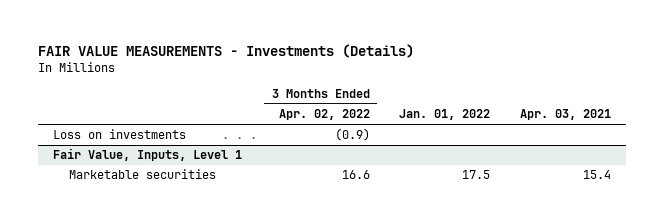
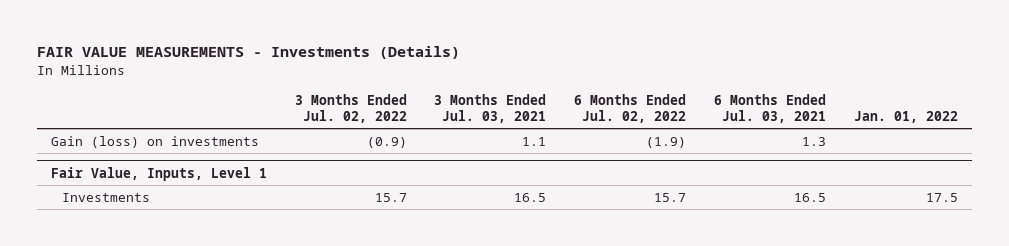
- | 3 Months Ended Apr. 02, 2022 | Jan. 01, 2022 | Apr. 03, 2021
+ | 3 Months Ended Jul. 02, 2022 | 3 Months Ended Jul. 03, 2021 | 6 Months Ended Jul. 02, 2022 | 6 Months Ended Jul. 03, 2021 | Jan. 01, 2022
- Loss on investments | (0.9) | |
+ Gain (loss) on investments | (0.9) | 1.1 | (1.9) | 1.3 |
@ Fair Value, Inputs, Level 1
- Marketable securities | 16.6 | 17.5 | 15.4
+ Investments | 15.7 | 16.5 | 15.7 | 16.5 | 17.5

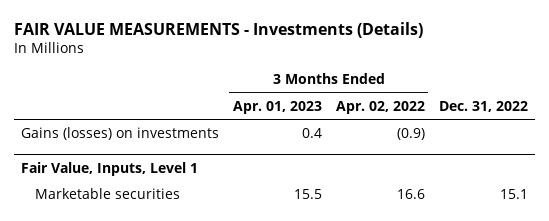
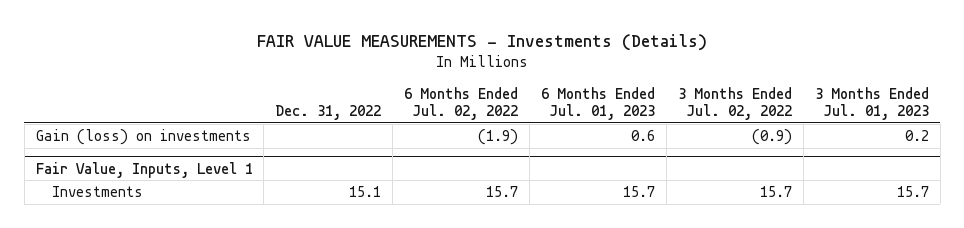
- | 3 Months Ended Apr. 01, 2023 | 3 Months Ended Apr. 02, 2022 | Dec. 31, 2022
+ | Dec. 31, 2022 | 6 Months Ended Jul. 02, 2022 | 6 Months Ended Jul. 01, 2023 | 3 Months Ended Jul. 02, 2022 | 3 Months Ended Jul. 01, 2023
- Gains (losses) on investments | 0.4 | (0.9) |
+ Gain (loss) on investments | | (1.9) | 0.6 | (0.9) | 0.2
@ Fair Value, Inputs, Level 1
- Marketable securities | 15.5 | 16.6 | 15.1
+ Investments | 15.1 | 15.7 | 15.7 | 15.7 | 15.7

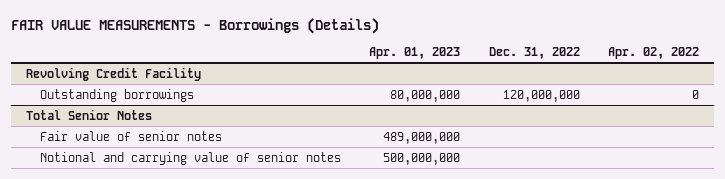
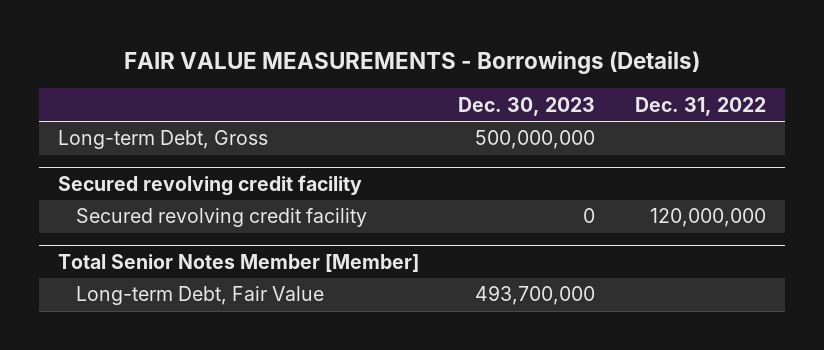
- | Apr. 01, 2023 | Dec. 31, 2022 | Apr. 02, 2022
+ | Dec. 30, 2023 | Dec. 31, 2022
- Revolving Credit Facility
- Outstanding borrowings | 80,000,000 | 120,000,000 | 0
- Total Senior Notes
- Fair value of senior notes | 489,000,000 | |
- Notional and carrying value of senior notes | 500,000,000 | |
+ Long-term Debt, Gross | 500,000,000 |
+ Secured revolving credit facility
+ Secured revolving credit facility | 0 | 120,000,000
+ Total Senior Notes Member [Member]
+ Long-term Debt, Fair Value | 493,700,000 |

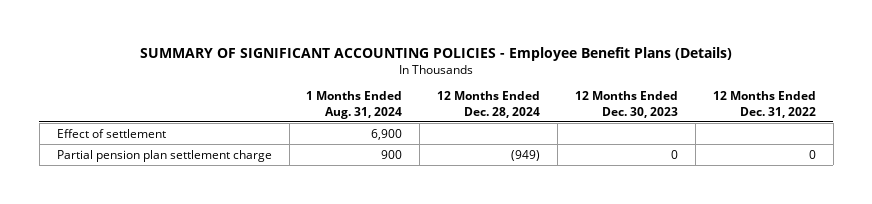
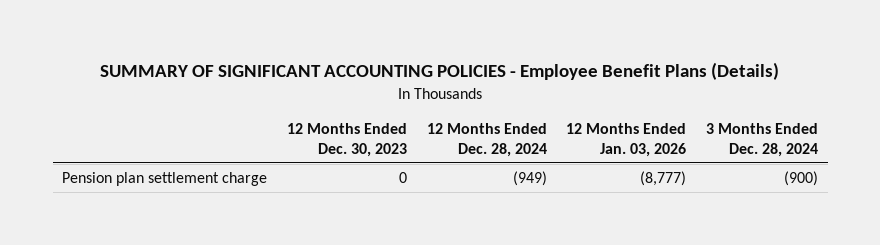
- | 1 Months Ended Aug. 31, 2024 | 12 Months Ended Dec. 28, 2024 | 12 Months Ended Dec. 30, 2023 | 12 Months Ended Dec. 31, 2022
+ | 12 Months Ended Dec. 30, 2023 | 12 Months Ended Dec. 28, 2024 | 12 Months Ended Jan. 03, 2026 | 3 Months Ended Dec. 28, 2024
- Effect of settlement | 6,900 | | |
- Partial pension plan settlement charge | 900 | (949) | 0 | 0
+ Pension plan settlement charge | 0 | (949) | (8,777) | (900)

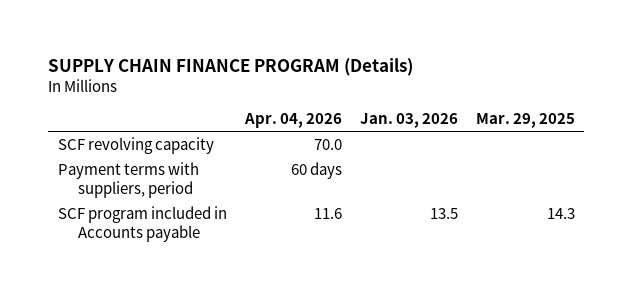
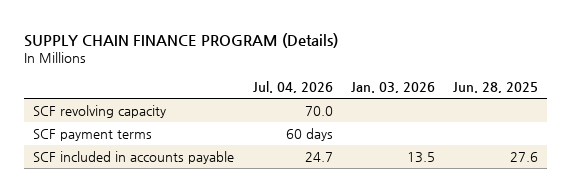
- | Apr. 04, 2026 | Jan. 03, 2026 | Mar. 29, 2025
+ | Jul. 04, 2026 | Jan. 03, 2026 | Jun. 28, 2025
- Payment terms with suppliers, period | 60 days | |
- SCF program included in Accounts payable | 11.6 | 13.5 | 14.3
+ SCF payment terms | 60 days | |
+ SCF included in accounts payable | 24.7 | 13.5 | 27.6

